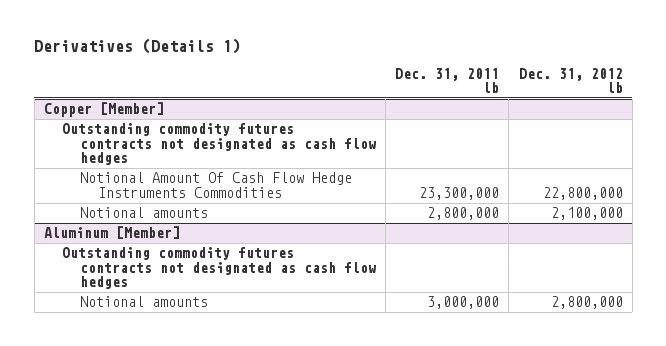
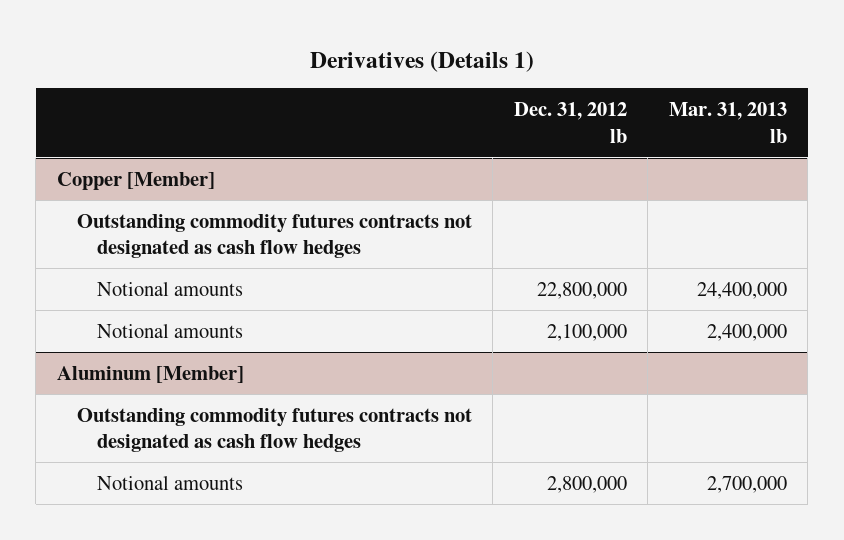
- | Dec. 31, 2011 lb | Dec. 31, 2012 lb
+ | Dec. 31, 2012 lb | Mar. 31, 2013 lb
@ Copper [Member]
- Notional Amount Of Cash Flow Hedge Instruments Commodities | 23,300,000 | 22,800,000
+ Notional amounts | 22,800,000 | 24,400,000

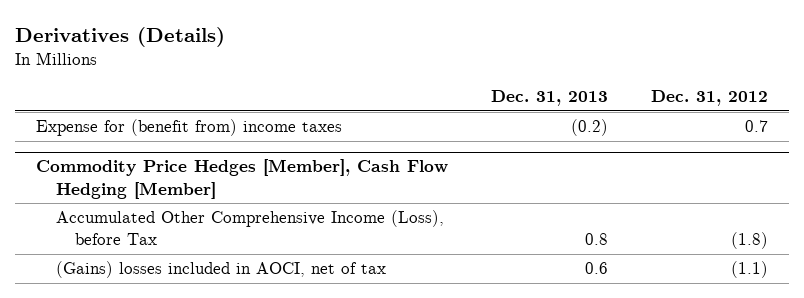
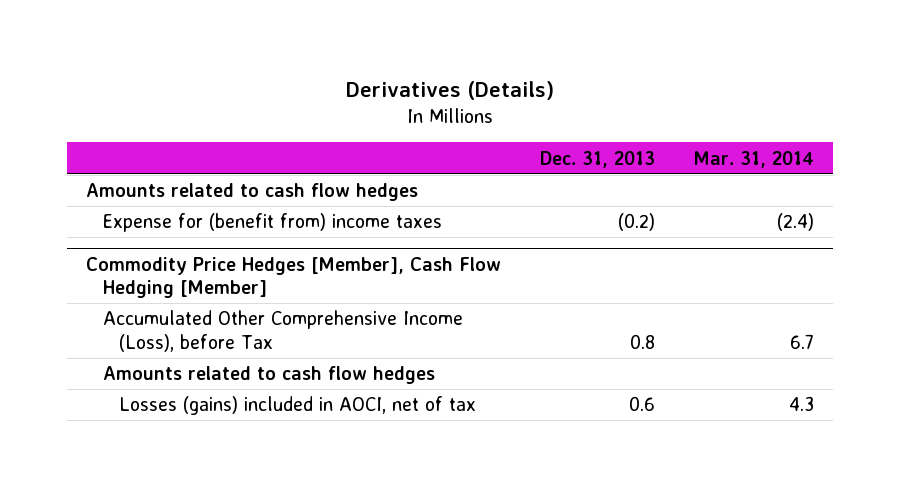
- | Dec. 31, 2013 | Dec. 31, 2012
+ | Dec. 31, 2013 | Mar. 31, 2014
+ Amounts related to cash flow hedges
@ Commodity Price Hedges [Member], Cash Flow Hedging [Member]
- (Gains) losses included in AOCI, net of tax | 0.6 | (1.1)
+ Amounts related to cash flow hedges
+ Losses (gains) included in AOCI, net of tax | 0.6 | 4.3

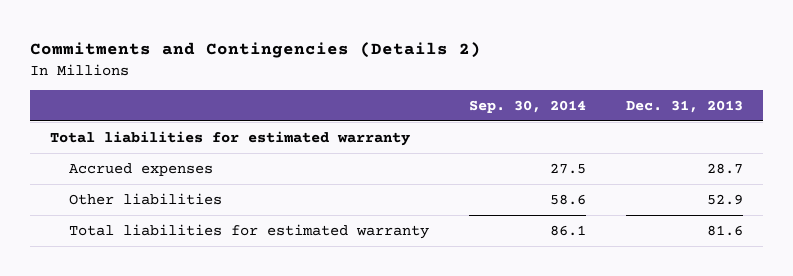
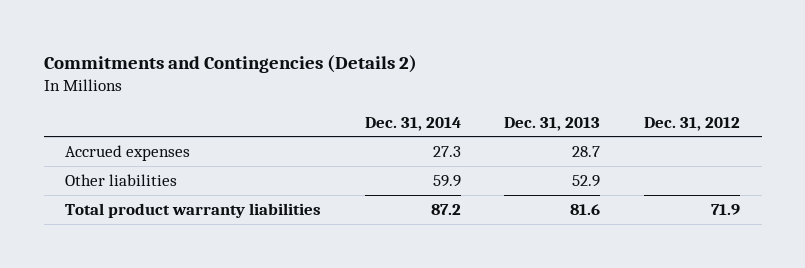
- | Sep. 30, 2014 | Dec. 31, 2013
+ | Dec. 31, 2014 | Dec. 31, 2013 | Dec. 31, 2012
- Total liabilities for estimated warranty
- Total liabilities for estimated warranty | 86.1 | 81.6
+ Total product warranty liabilities | 87.2 | 81.6 | 71.9

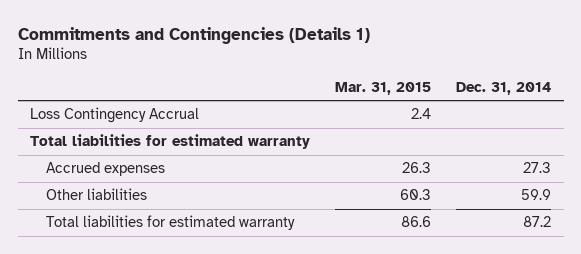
- Commitments and Contingencies (Details 2)
+ Commitments and Contingencies (Details 1)
- | Dec. 31, 2014 | Dec. 31, 2013 | Dec. 31, 2012
+ | Mar. 31, 2015 | Dec. 31, 2014
+ Loss Contingency Accrual | 2.4 |
+ Total liabilities for estimated warranty
- Total product warranty liabilities | 87.2 | 81.6 | 71.9
+ Total liabilities for estimated warranty | 86.6 | 87.2

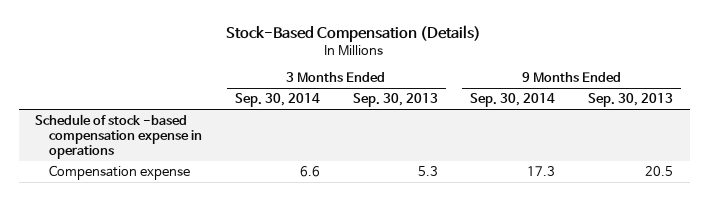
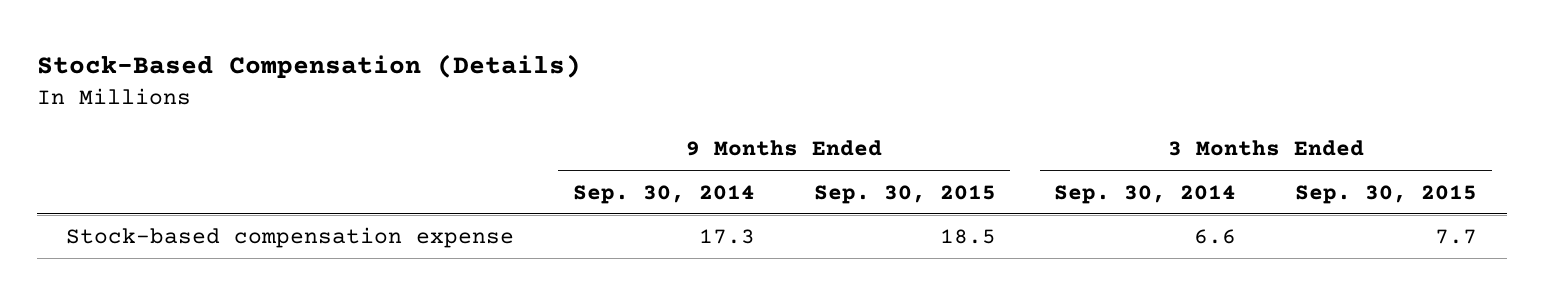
- | 3 Months Ended Sep. 30, 2014 | 3 Months Ended Sep. 30, 2013 | 9 Months Ended Sep. 30, 2014 | 9 Months Ended Sep. 30, 2013
+ | 9 Months Ended Sep. 30, 2014 | 9 Months Ended Sep. 30, 2015 | 3 Months Ended Sep. 30, 2014 | 3 Months Ended Sep. 30, 2015
- Schedule of stock -based compensation expense in operations
- Compensation expense | 6.6 | 5.3 | 17.3 | 20.5
+ Stock-based compensation expense | 17.3 | 18.5 | 6.6 | 7.7

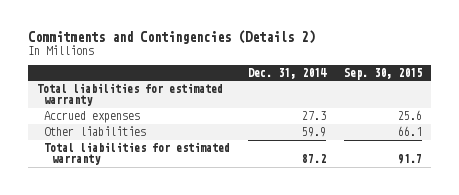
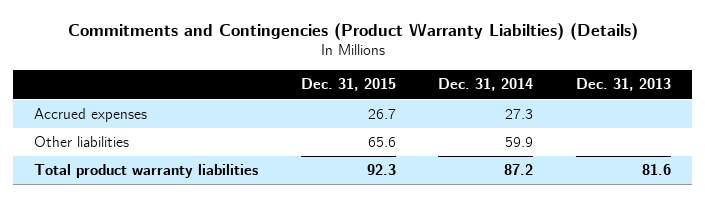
- Commitments and Contingencies (Details 2)
+ Commitments and Contingencies (Product Warranty Liabilties) (Details)
- | Dec. 31, 2014 | Sep. 30, 2015
+ | Dec. 31, 2015 | Dec. 31, 2014 | Dec. 31, 2013
- Total liabilities for estimated warranty
- Total liabilities for estimated warranty | 87.2 | 91.7
+ Total product warranty liabilities | 92.3 | 87.2 | 81.6

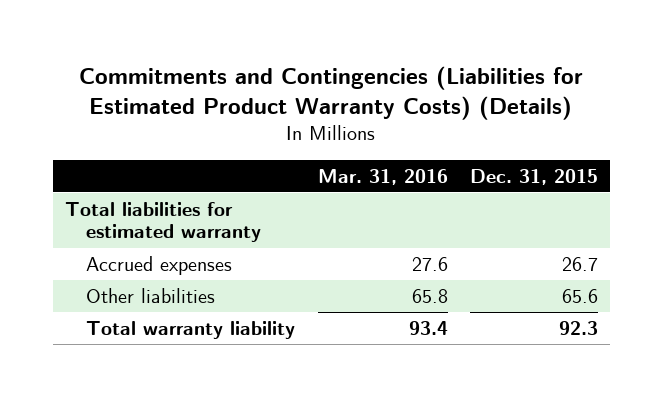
- Commitments and Contingencies (Product Warranty Liabilties) (Details)
+ Commitments and Contingencies (Liabilities for Estimated Product Warranty Costs) (Details)
- | Dec. 31, 2015 | Dec. 31, 2014 | Dec. 31, 2013
+ | Mar. 31, 2016 | Dec. 31, 2015
+ Total liabilities for estimated warranty
- Total product warranty liabilities | 92.3 | 87.2 | 81.6
+ Total warranty liability | 93.4 | 92.3

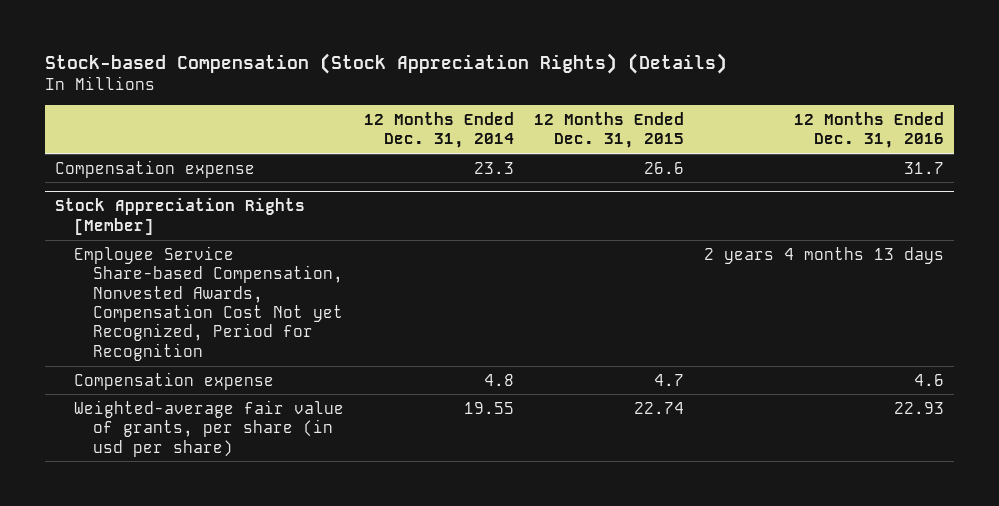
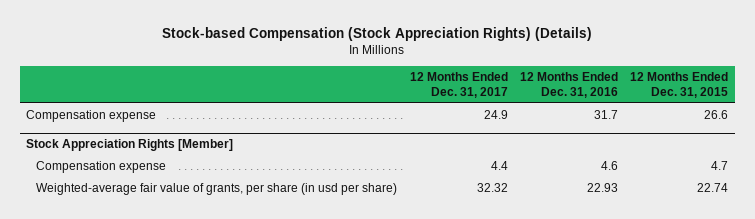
- | 12 Months Ended Dec. 31, 2014 | 12 Months Ended Dec. 31, 2015 | 12 Months Ended Dec. 31, 2016
+ | 12 Months Ended Dec. 31, 2017 | 12 Months Ended Dec. 31, 2016 | 12 Months Ended Dec. 31, 2015
@ Stock Appreciation Rights [Member]
- Employee Service Share-based Compensation, Nonvested Awards, Compensation Cost Not yet Recognized, Period for Recognition | | | 2 years 4 months 13 days

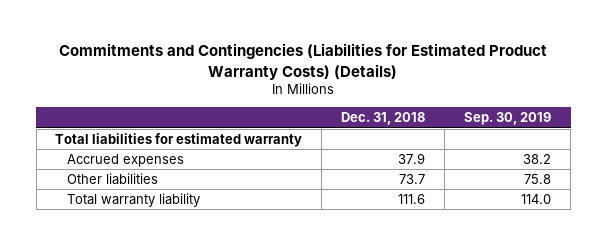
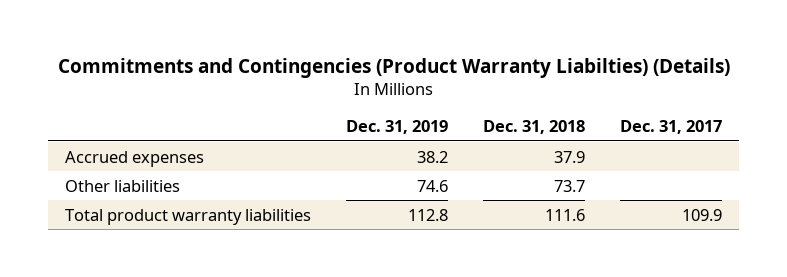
- Commitments and Contingencies (Liabilities for Estimated Product Warranty Costs) (Details)
+ Commitments and Contingencies (Product Warranty Liabilties) (Details)
- | Dec. 31, 2018 | Sep. 30, 2019
+ | Dec. 31, 2019 | Dec. 31, 2018 | Dec. 31, 2017
- Total liabilities for estimated warranty
- Total warranty liability | 111.6 | 114.0
+ Total product warranty liabilities | 112.8 | 111.6 | 109.9

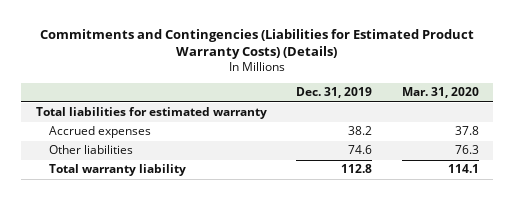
- Commitments and Contingencies (Product Warranty Liabilties) (Details)
+ Commitments and Contingencies (Liabilities for Estimated Product Warranty Costs) (Details)
- | Dec. 31, 2019 | Dec. 31, 2018 | Dec. 31, 2017
+ | Dec. 31, 2019 | Mar. 31, 2020
+ Total liabilities for estimated warranty
- Total product warranty liabilities | 112.8 | 111.6 | 109.9
+ Total warranty liability | 112.8 | 114.1

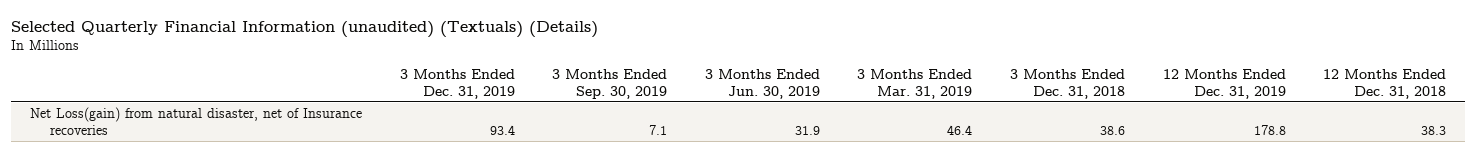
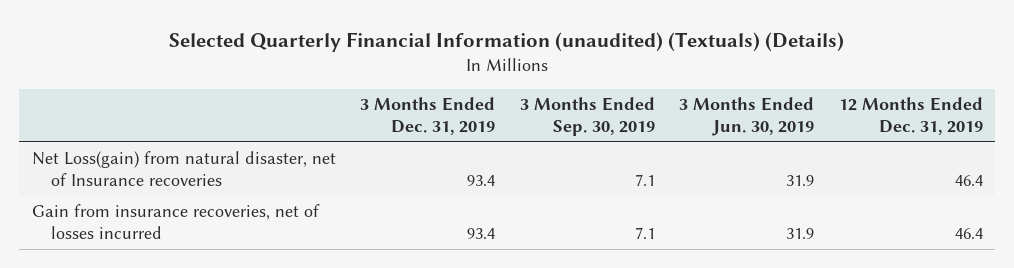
- | 3 Months Ended Dec. 31, 2019 | 3 Months Ended Sep. 30, 2019 | 3 Months Ended Jun. 30, 2019 | 3 Months Ended Mar. 31, 2019 | 3 Months Ended Dec. 31, 2018 | 12 Months Ended Dec. 31, 2019 | 12 Months Ended Dec. 31, 2018
+ | 3 Months Ended Dec. 31, 2019 | 3 Months Ended Sep. 30, 2019 | 3 Months Ended Jun. 30, 2019 | 12 Months Ended Dec. 31, 2019
- Net Loss(gain) from natural disaster, net of Insurance recoveries | 93.4 | 7.1 | 31.9 | 46.4 | 38.6 | 178.8 | 38.3
+ Net Loss(gain) from natural disaster, net of Insurance recoveries | 93.4 | 7.1 | 31.9 | 46.4
+ Gain from insurance recoveries, net of losses incurred | 93.4 | 7.1 | 31.9 | 46.4

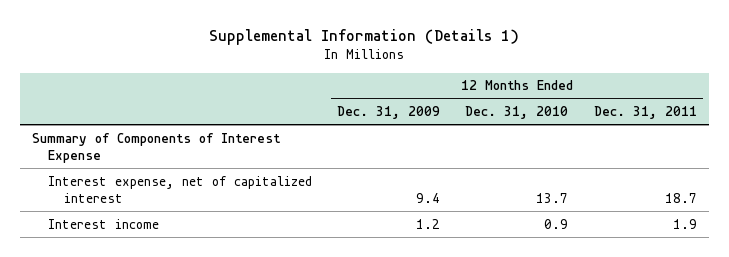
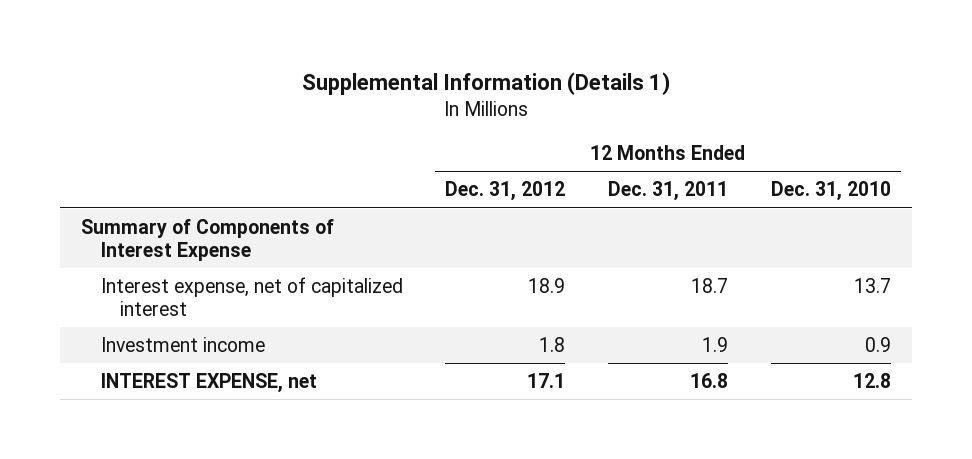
- | 12 Months Ended Dec. 31, 2009 | 12 Months Ended Dec. 31, 2010 | 12 Months Ended Dec. 31, 2011
+ | 12 Months Ended Dec. 31, 2012 | 12 Months Ended Dec. 31, 2011 | 12 Months Ended Dec. 31, 2010
- Interest income | 1.2 | 0.9 | 1.9
+ Investment income | 1.8 | 1.9 | 0.9
+ INTEREST EXPENSE, net | 17.1 | 16.8 | 12.8

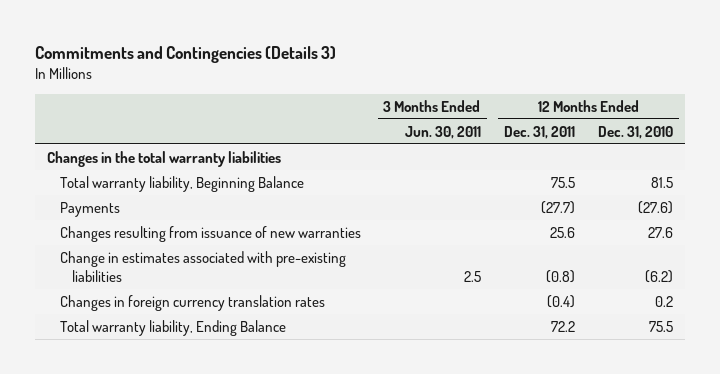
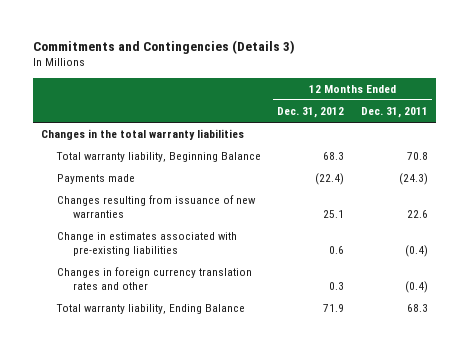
- | 3 Months Ended Jun. 30, 2011 | 12 Months Ended Dec. 31, 2011 | 12 Months Ended Dec. 31, 2010
+ | 12 Months Ended Dec. 31, 2012 | 12 Months Ended Dec. 31, 2011
- Total warranty liability, Beginning Balance | | 75.5 | 81.5
- Payments | | (27.7) | (27.6)
- Changes resulting from issuance of new warranties | | 25.6 | 27.6
- Change in estimates associated with pre-existing liabilities | 2.5 | (0.8) | (6.2)
- Changes in foreign currency translation rates | | (0.4) | 0.2
- Total warranty liability, Ending Balance | | 72.2 | 75.5
+ Total warranty liability, Beginning Balance | 68.3 | 70.8
+ Payments made | (22.4) | (24.3)
+ Changes resulting from issuance of new warranties | 25.1 | 22.6
+ Change in estimates associated with pre-existing liabilities | 0.6 | (0.4)
+ Changes in foreign currency translation rates and other | 0.3 | (0.4)
+ Total warranty liability, Ending Balance | 71.9 | 68.3

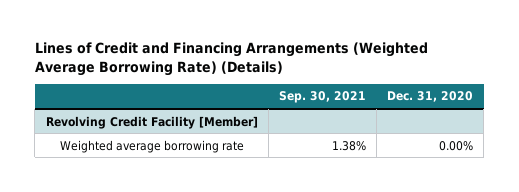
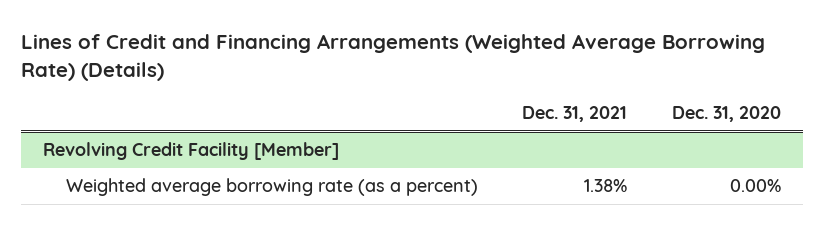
- | Sep. 30, 2021 | Dec. 31, 2020
+ | Dec. 31, 2021 | Dec. 31, 2020
@ Revolving Credit Facility [Member]
- Weighted average borrowing rate | 1.38% | 0.00%
+ Weighted average borrowing rate (as a percent) | 1.38% | 0.00%

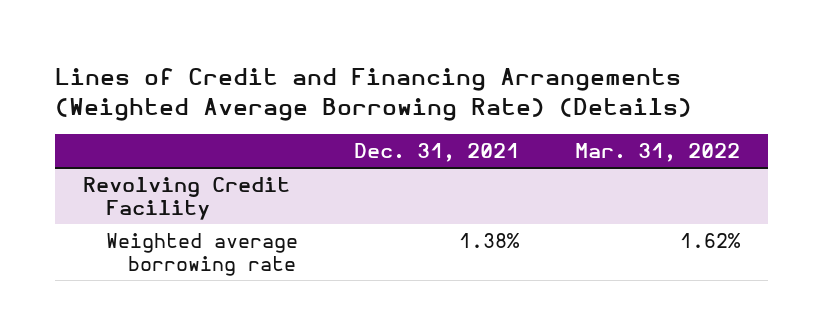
- | Dec. 31, 2021 | Dec. 31, 2020
+ | Dec. 31, 2021 | Mar. 31, 2022
- Revolving Credit Facility [Member]
- Weighted average borrowing rate (as a percent) | 1.38% | 0.00%
+ Revolving Credit Facility
+ Weighted average borrowing rate | 1.38% | 1.62%

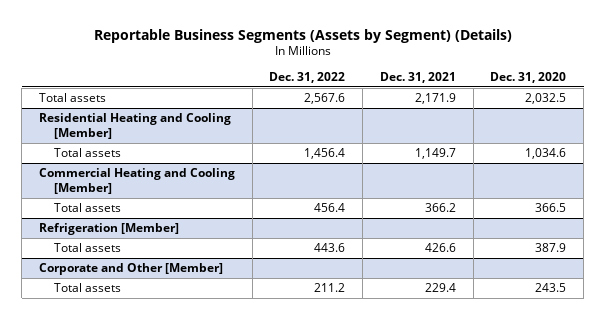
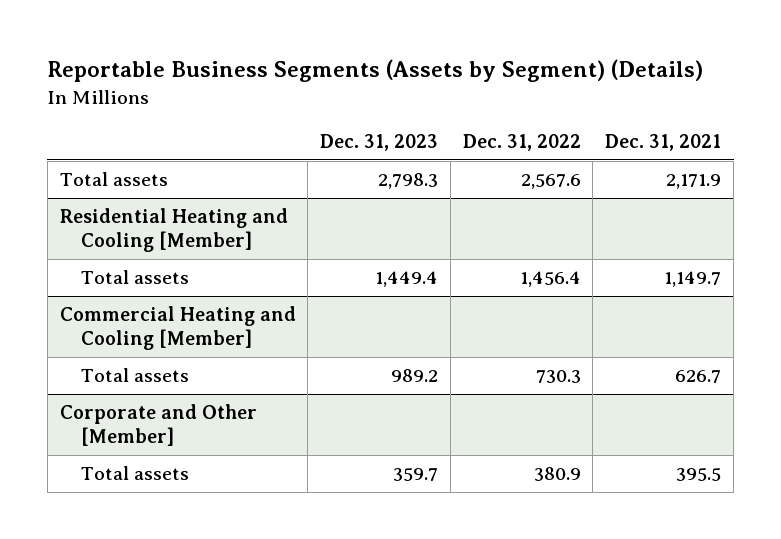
- | Dec. 31, 2022 | Dec. 31, 2021 | Dec. 31, 2020
+ | Dec. 31, 2023 | Dec. 31, 2022 | Dec. 31, 2021
@ Commercial Heating and Cooling [Member]
- Total assets | 456.4 | 366.2 | 366.5
- Refrigeration [Member]
- Total assets | 443.6 | 426.6 | 387.9
@ Commercial Heating and Cooling [Member]
+ Total assets | 989.2 | 730.3 | 626.7
@ Corporate and Other [Member]
- Total assets | 211.2 | 229.4 | 243.5
+ Total assets | 359.7 | 380.9 | 395.5

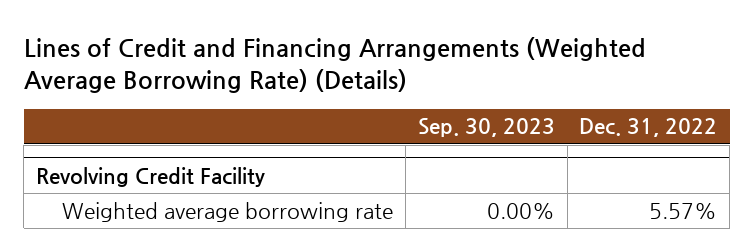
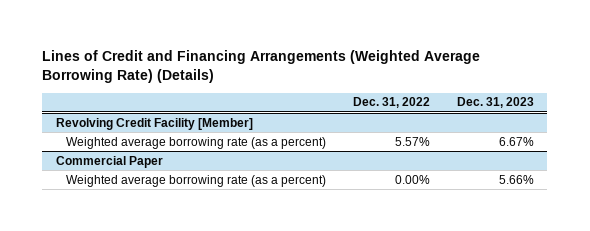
- | Sep. 30, 2023 | Dec. 31, 2022
+ | Dec. 31, 2022 | Dec. 31, 2023
- Revolving Credit Facility
- Weighted average borrowing rate | 0.00% | 5.57%
+ Revolving Credit Facility [Member]
+ Weighted average borrowing rate (as a percent) | 5.57% | 6.67%
+ Commercial Paper
+ Weighted average borrowing rate (as a percent) | 0.00% | 5.66%

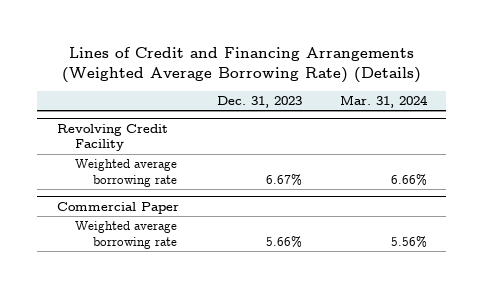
- | Dec. 31, 2022 | Dec. 31, 2023
+ | Dec. 31, 2023 | Mar. 31, 2024
- Revolving Credit Facility [Member]
- Weighted average borrowing rate (as a percent) | 5.57% | 6.67%
+ Revolving Credit Facility
+ Weighted average borrowing rate | 6.67% | 6.66%
@ Commercial Paper
- Weighted average borrowing rate (as a percent) | 0.00% | 5.66%
+ Weighted average borrowing rate | 5.66% | 5.56%

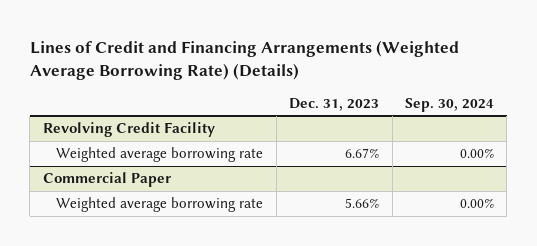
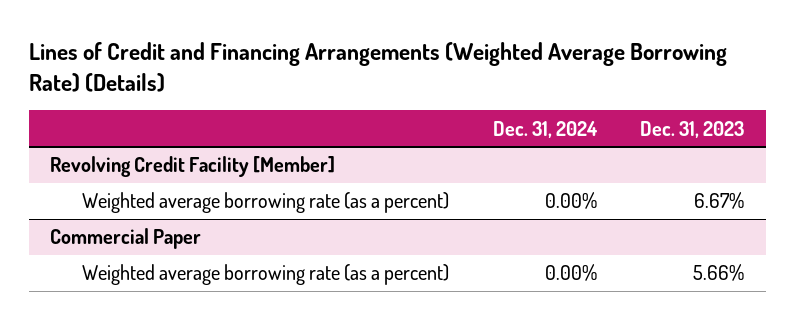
- | Dec. 31, 2023 | Sep. 30, 2024
+ | Dec. 31, 2024 | Dec. 31, 2023
- Revolving Credit Facility
- Weighted average borrowing rate | 6.67% | 0.00%
+ Revolving Credit Facility [Member]
+ Weighted average borrowing rate (as a percent) | 0.00% | 6.67%
@ Commercial Paper
- Weighted average borrowing rate | 5.66% | 0.00%
+ Weighted average borrowing rate (as a percent) | 0.00% | 5.66%

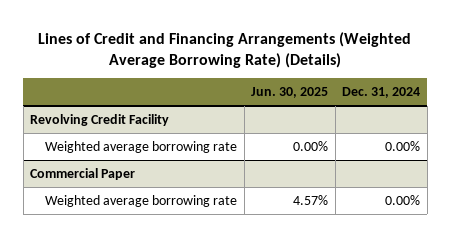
- | Dec. 31, 2024 | Dec. 31, 2023
+ | Jun. 30, 2025 | Dec. 31, 2024
- Revolving Credit Facility [Member]
- Weighted average borrowing rate (as a percent) | 0.00% | 6.67%
+ Revolving Credit Facility
+ Weighted average borrowing rate | 0.00% | 0.00%
@ Commercial Paper
- Weighted average borrowing rate (as a percent) | 0.00% | 5.66%
+ Weighted average borrowing rate | 4.57% | 0.00%

